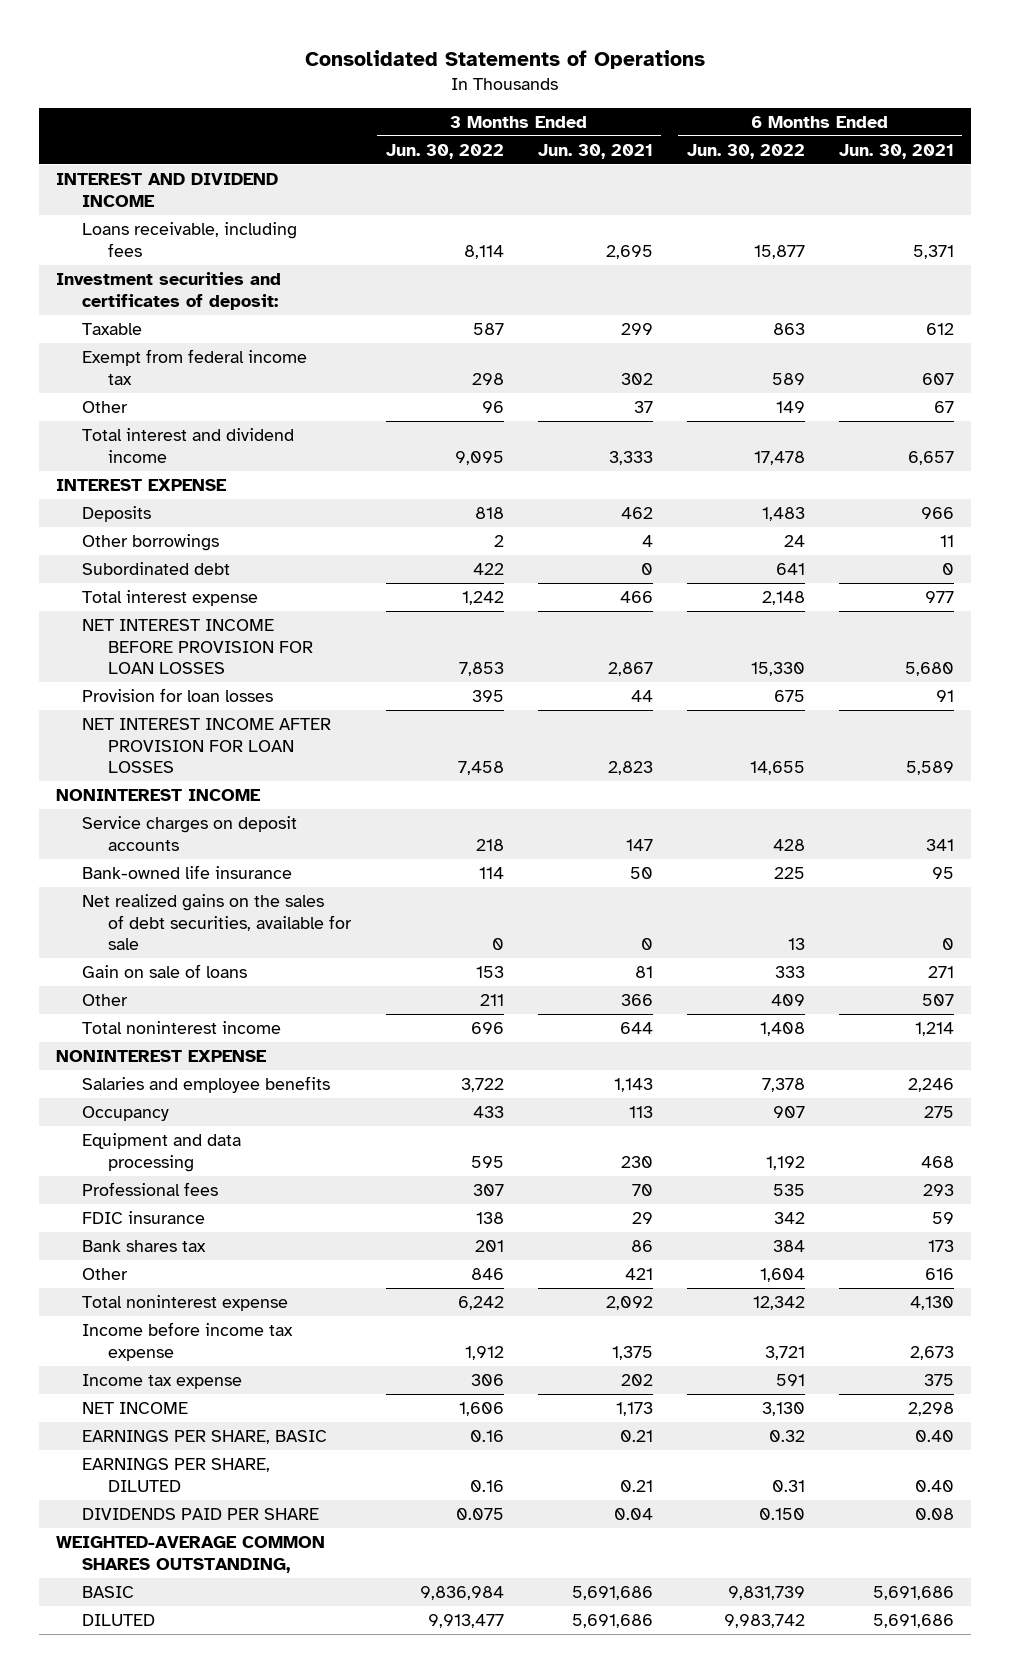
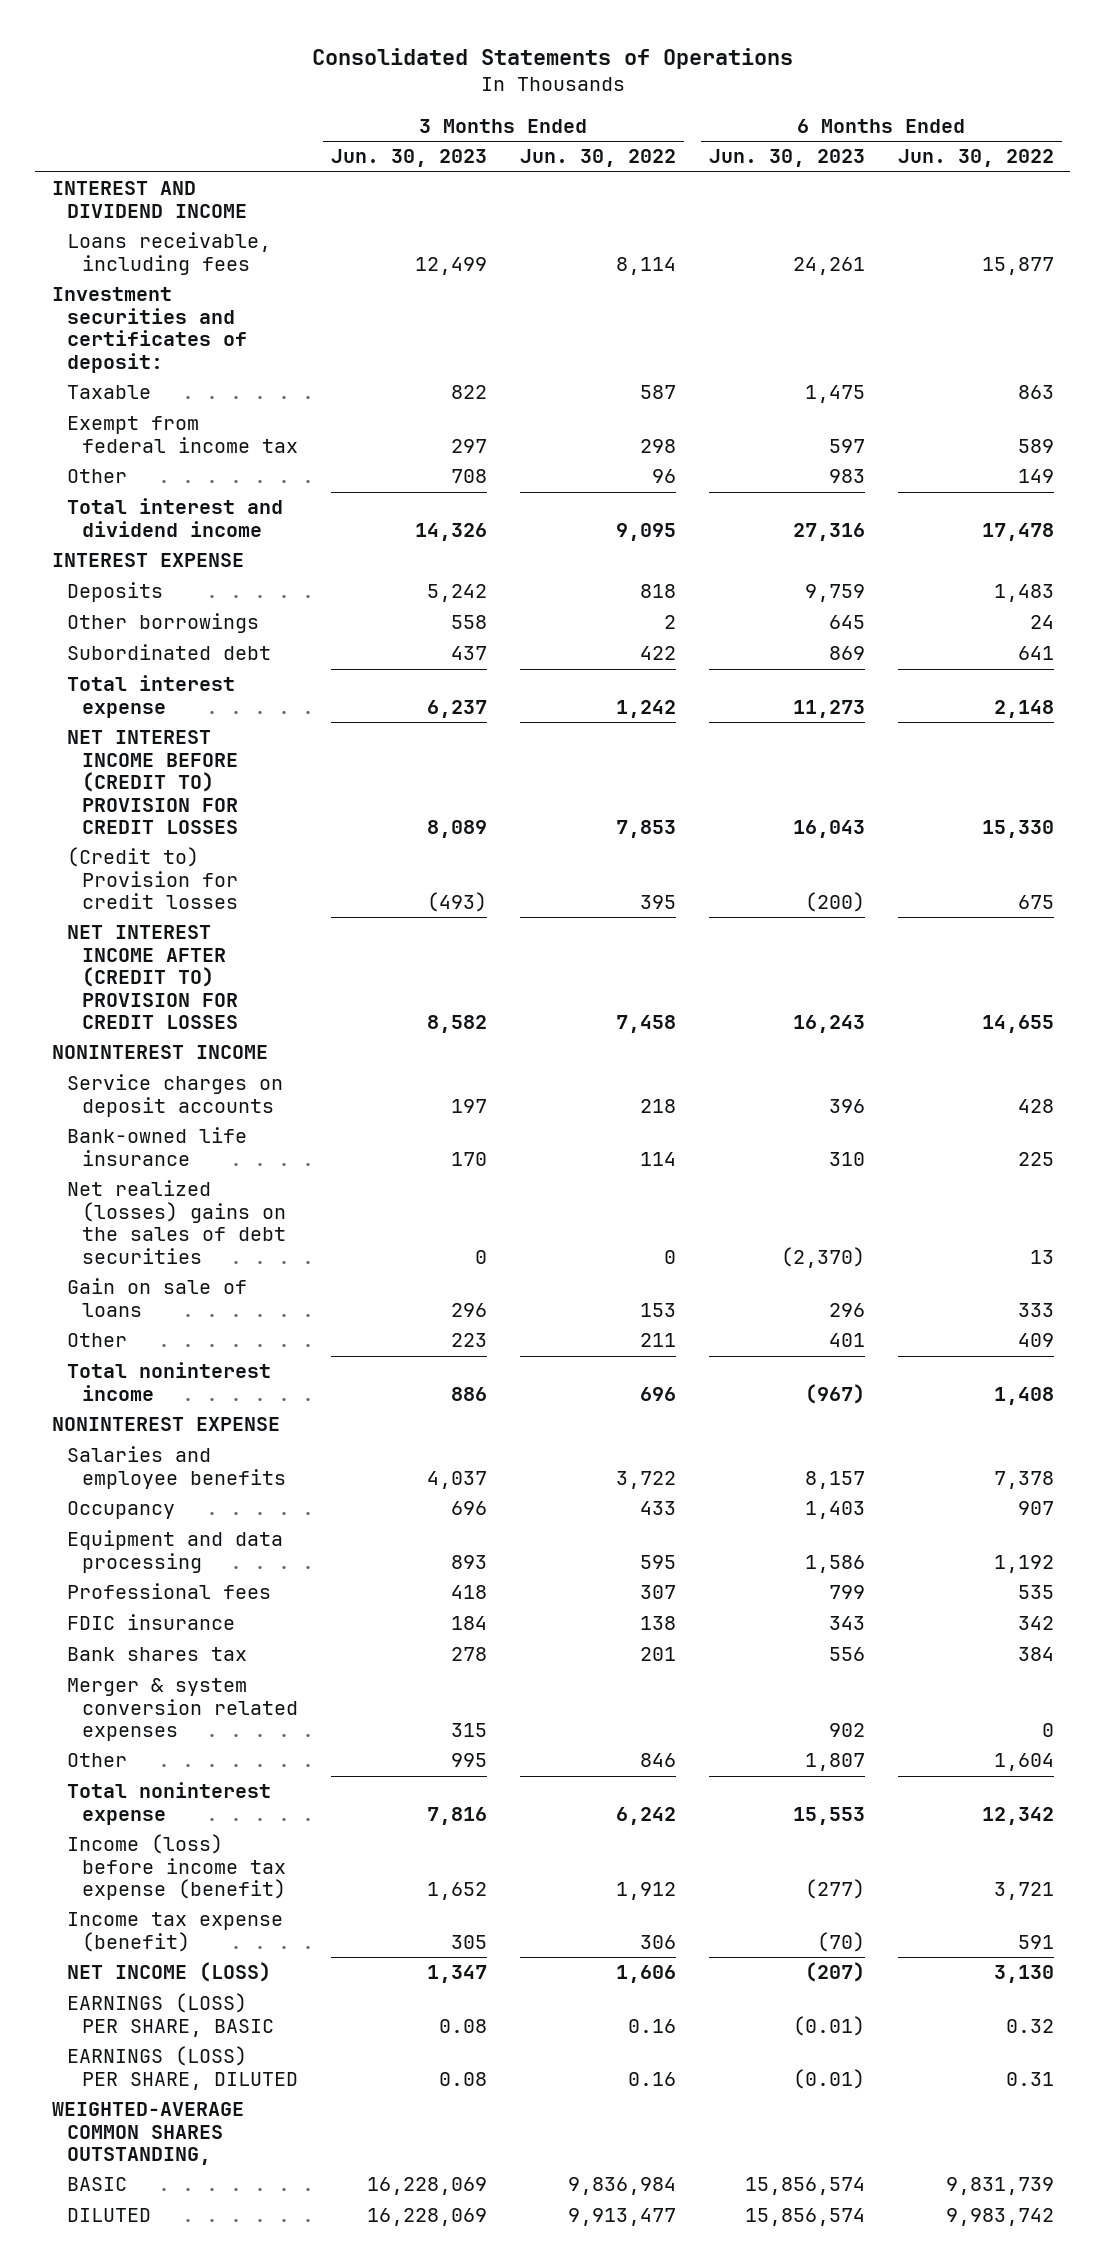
- | 3 Months Ended Jun. 30, 2022 | 3 Months Ended Jun. 30, 2021 | 6 Months Ended Jun. 30, 2022 | 6 Months Ended Jun. 30, 2021
+ | 3 Months Ended Jun. 30, 2023 | 3 Months Ended Jun. 30, 2022 | 6 Months Ended Jun. 30, 2023 | 6 Months Ended Jun. 30, 2022
- NET INTEREST INCOME BEFORE PROVISION FOR LOAN LOSSES | 7,853 | 2,867 | 15,330 | 5,680
- Provision for loan losses | 395 | 44 | 675 | 91
- NET INTEREST INCOME AFTER PROVISION FOR LOAN LOSSES | 7,458 | 2,823 | 14,655 | 5,589
+ NET INTEREST INCOME BEFORE (CREDIT TO) PROVISION FOR CREDIT LOSSES | 8,089 | 7,853 | 16,043 | 15,330
+ (Credit to) Provision for credit losses | (493) | 395 | (200) | 675
+ NET INTEREST INCOME AFTER (CREDIT TO) PROVISION FOR CREDIT LOSSES | 8,582 | 7,458 | 16,243 | 14,655
- Net realized gains on the sales of debt securities, available for sale | 0 | 0 | 13 | 0
+ Net realized (losses) gains on the sales of debt securities | 0 | 0 | (2,370) | 13
+ Merger & system conversion related expenses | 315 | | 902 | 0
- Income before income tax expense | 1,912 | 1,375 | 3,721 | 2,673
- Income tax expense | 306 | 202 | 591 | 375
- NET INCOME | 1,606 | 1,173 | 3,130 | 2,298
- EARNINGS PER SHARE, BASIC | 0.16 | 0.21 | 0.32 | 0.40
- EARNINGS PER SHARE, DILUTED | 0.16 | 0.21 | 0.31 | 0.40
- DIVIDENDS PAID PER SHARE | 0.075 | 0.04 | 0.150 | 0.08
+ Income (loss) before income tax expense (benefit) | 1,652 | 1,912 | (277) | 3,721
+ Income tax expense (benefit) | 305 | 306 | (70) | 591
+ NET INCOME (LOSS) | 1,347 | 1,606 | (207) | 3,130
+ EARNINGS (LOSS) PER SHARE, BASIC | 0.08 | 0.16 | (0.01) | 0.32
+ EARNINGS (LOSS) PER SHARE, DILUTED | 0.08 | 0.16 | (0.01) | 0.31

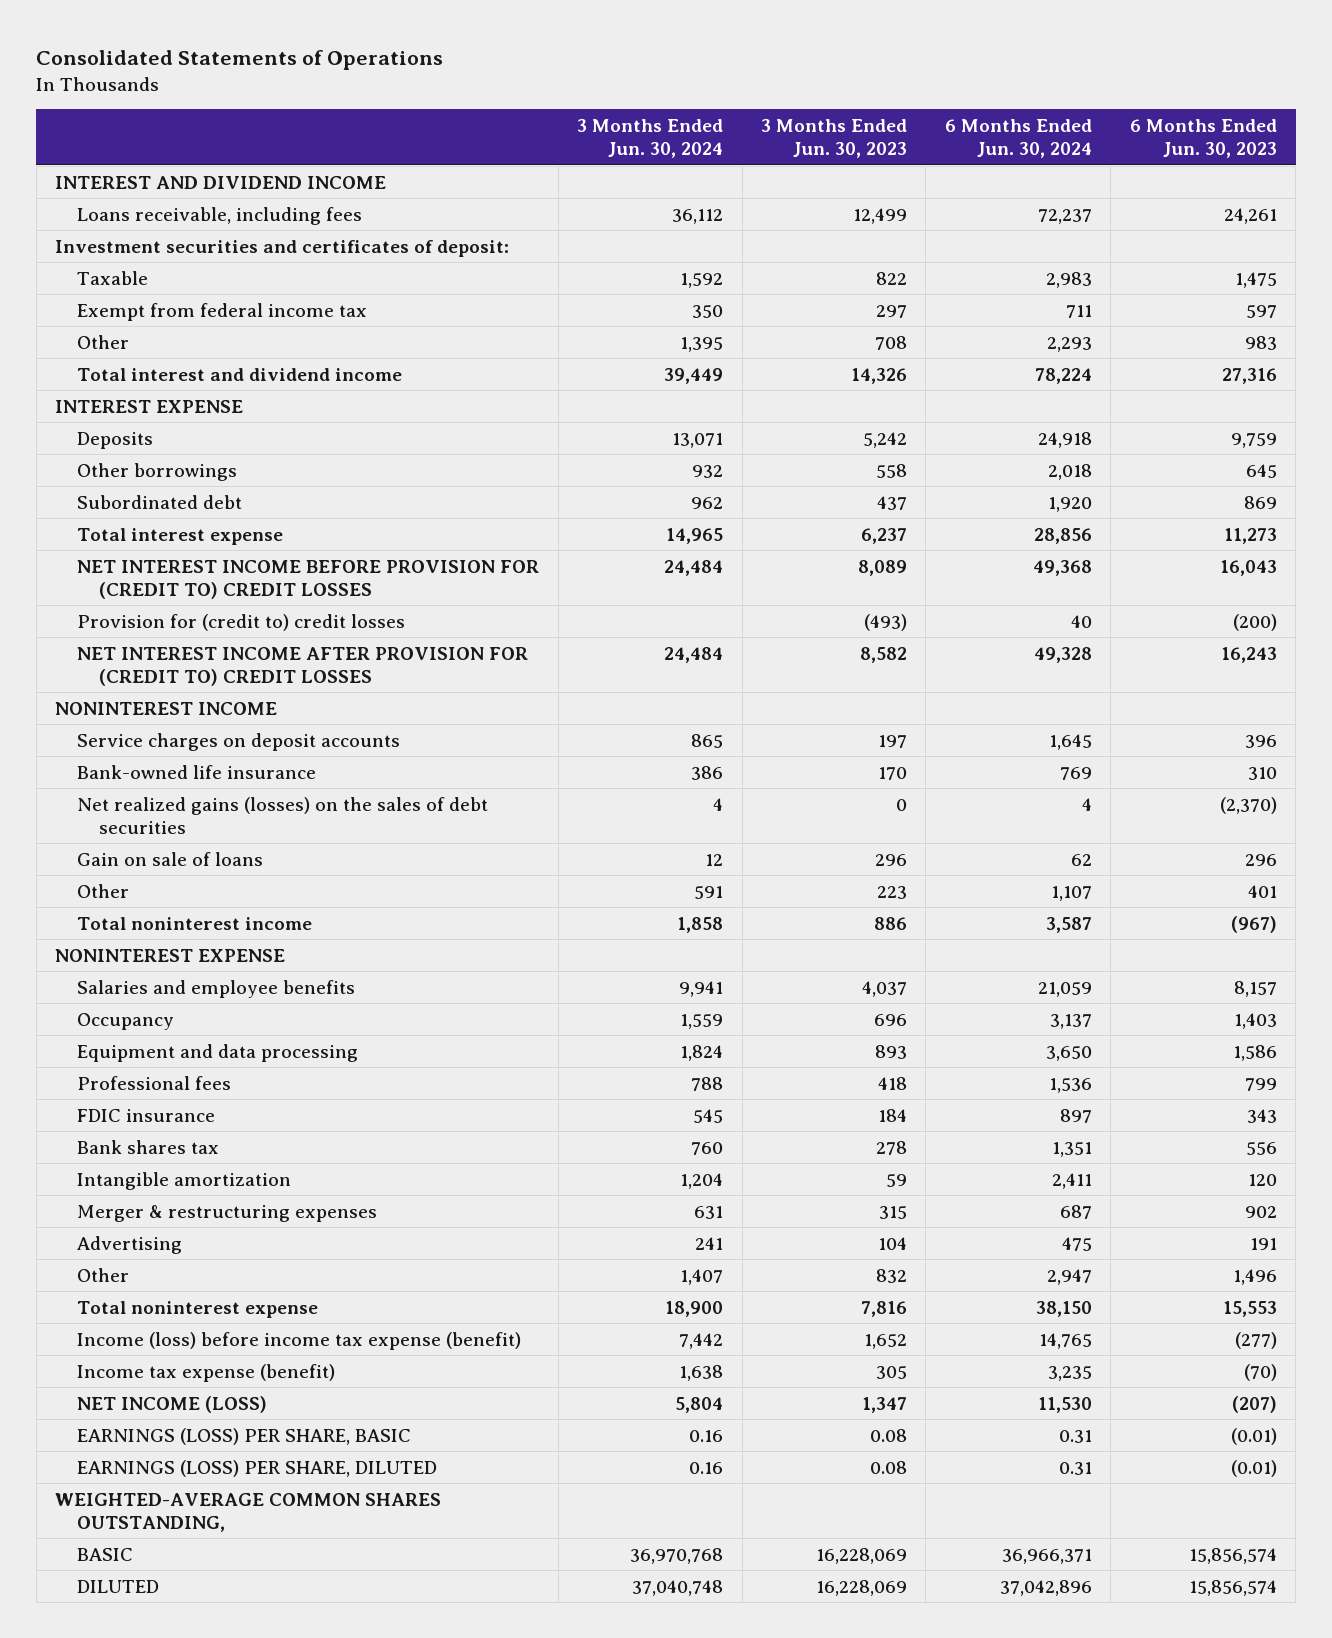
- | 3 Months Ended Jun. 30, 2023 | 3 Months Ended Jun. 30, 2022 | 6 Months Ended Jun. 30, 2023 | 6 Months Ended Jun. 30, 2022
+ | 3 Months Ended Jun. 30, 2024 | 3 Months Ended Jun. 30, 2023 | 6 Months Ended Jun. 30, 2024 | 6 Months Ended Jun. 30, 2023
- NET INTEREST INCOME BEFORE (CREDIT TO) PROVISION FOR CREDIT LOSSES | 8,089 | 7,853 | 16,043 | 15,330
- (Credit to) Provision for credit losses | (493) | 395 | (200) | 675
- NET INTEREST INCOME AFTER (CREDIT TO) PROVISION FOR CREDIT LOSSES | 8,582 | 7,458 | 16,243 | 14,655
+ NET INTEREST INCOME BEFORE PROVISION FOR (CREDIT TO) CREDIT LOSSES | 24,484 | 8,089 | 49,368 | 16,043
+ Provision for (credit to) credit losses | | (493) | 40 | (200)
+ NET INTEREST INCOME AFTER PROVISION FOR (CREDIT TO) CREDIT LOSSES | 24,484 | 8,582 | 49,328 | 16,243
- Net realized (losses) gains on the sales of debt securities | 0 | 0 | (2,370) | 13
+ Net realized gains (losses) on the sales of debt securities | 4 | 0 | 4 | (2,370)
- Merger & system conversion related expenses | 315 | | 902 | 0
- Other | 995 | 846 | 1,807 | 1,604
+ Intangible amortization | 1,204 | 59 | 2,411 | 120
+ Merger & restructuring expenses | 631 | 315 | 687 | 902
+ Advertising | 241 | 104 | 475 | 191
+ Other | 1,407 | 832 | 2,947 | 1,496

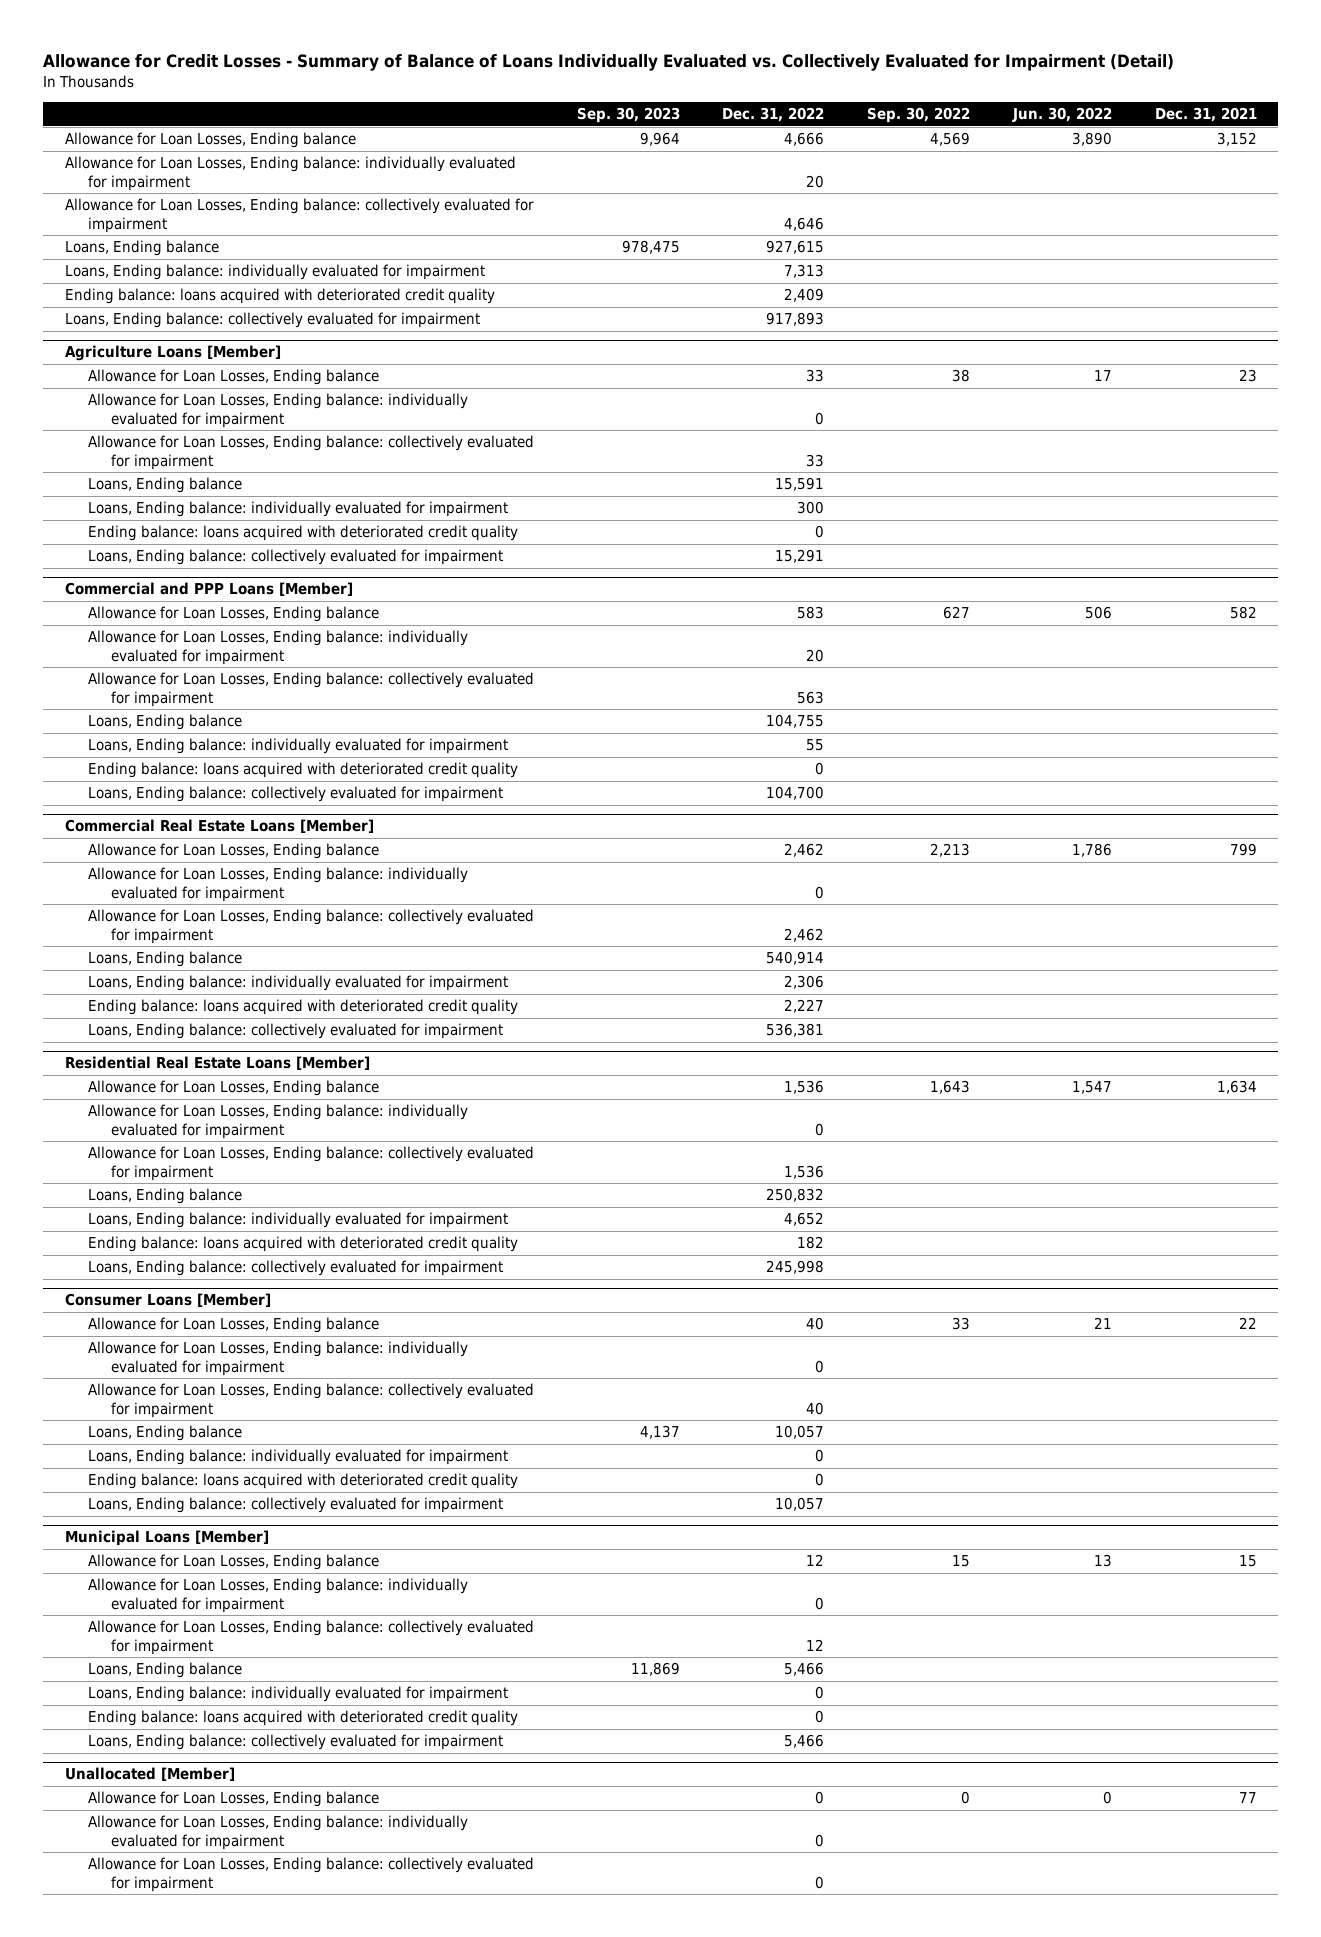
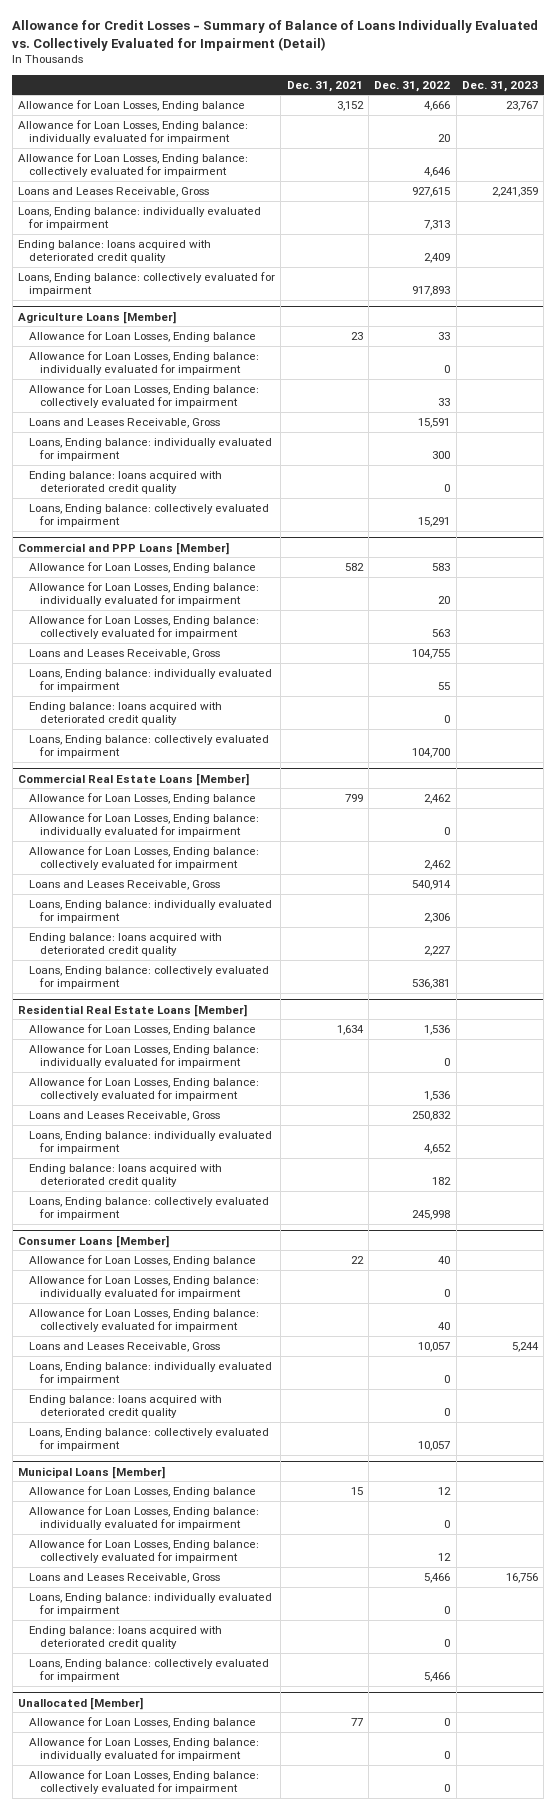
- | Sep. 30, 2023 | Dec. 31, 2022 | Sep. 30, 2022 | Jun. 30, 2022 | Dec. 31, 2021
+ | Dec. 31, 2021 | Dec. 31, 2022 | Dec. 31, 2023
- Loans, Ending balance | 978,475 | 927,615 | | |
+ Loans and Leases Receivable, Gross | | 927,615 | 2,241,359
@ Agriculture Loans [Member]
- Loans, Ending balance | | 15,591 | | |
+ Loans and Leases Receivable, Gross | | 15,591 |
@ Commercial and PPP Loans [Member]
- Loans, Ending balance | | 104,755 | | |
+ Loans and Leases Receivable, Gross | | 104,755 |
@ Commercial Real Estate Loans [Member]
- Loans, Ending balance | | 540,914 | | |
+ Loans and Leases Receivable, Gross | | 540,914 |
@ Residential Real Estate Loans [Member]
- Loans, Ending balance | | 250,832 | | |
+ Loans and Leases Receivable, Gross | | 250,832 |
@ Consumer Loans [Member]
- Loans, Ending balance | 4,137 | 10,057 | | |
+ Loans and Leases Receivable, Gross | | 10,057 | 5,244
@ Municipal Loans [Member]
- Loans, Ending balance | 11,869 | 5,466 | | |
+ Loans and Leases Receivable, Gross | | 5,466 | 16,756

